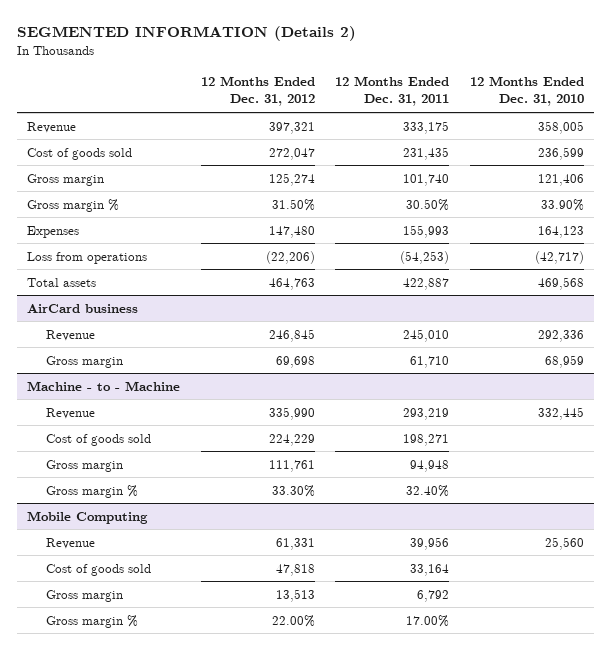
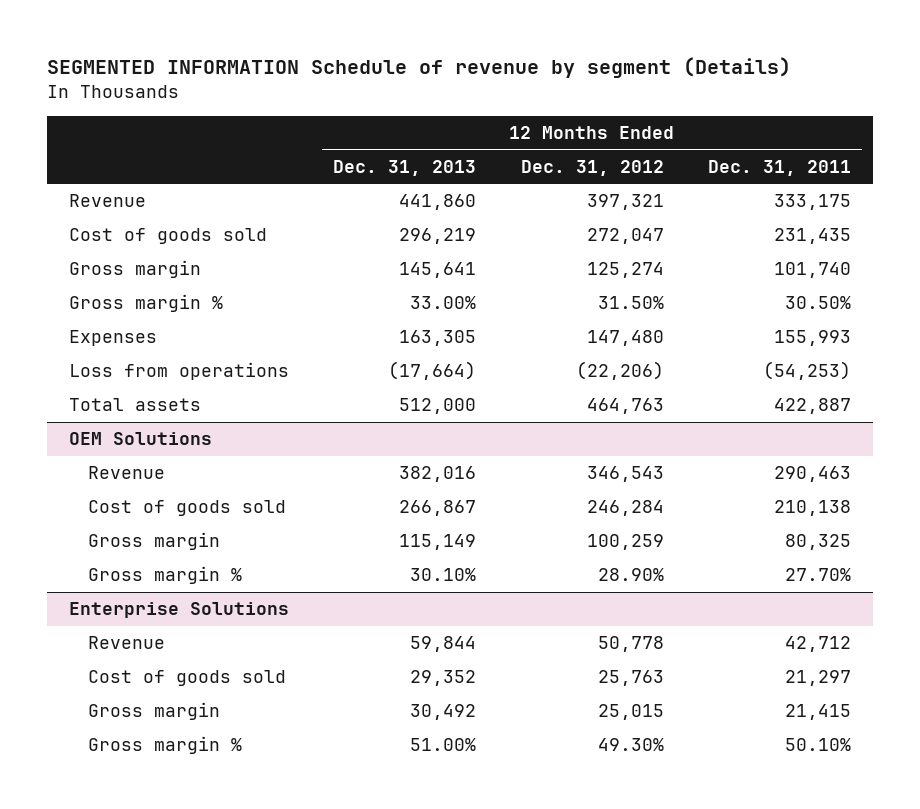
- SEGMENTED INFORMATION (Details 2)
+ SEGMENTED INFORMATION Schedule of revenue by segment (Details)
- | 12 Months Ended Dec. 31, 2012 | 12 Months Ended Dec. 31, 2011 | 12 Months Ended Dec. 31, 2010
+ | 12 Months Ended Dec. 31, 2013 | 12 Months Ended Dec. 31, 2012 | 12 Months Ended Dec. 31, 2011
- AirCard business
- Revenue | 246,845 | 245,010 | 292,336
- Gross margin | 69,698 | 61,710 | 68,959
- Machine - to - Machine
- Revenue | 335,990 | 293,219 | 332,445
- Cost of goods sold | 224,229 | 198,271 |
- Gross margin | 111,761 | 94,948 |
- Gross margin % | 33.30% | 32.40% |
- Mobile Computing
- Revenue | 61,331 | 39,956 | 25,560
- Cost of goods sold | 47,818 | 33,164 |
- Gross margin | 13,513 | 6,792 |
- Gross margin % | 22.00% | 17.00% |
+ OEM Solutions
+ Revenue | 382,016 | 346,543 | 290,463
+ Cost of goods sold | 266,867 | 246,284 | 210,138
+ Gross margin | 115,149 | 100,259 | 80,325
+ Gross margin % | 30.10% | 28.90% | 27.70%
+ Enterprise Solutions
+ Revenue | 59,844 | 50,778 | 42,712
+ Cost of goods sold | 29,352 | 25,763 | 21,297
+ Gross margin | 30,492 | 25,015 | 21,415
+ Gross margin % | 51.00% | 49.30% | 50.10%

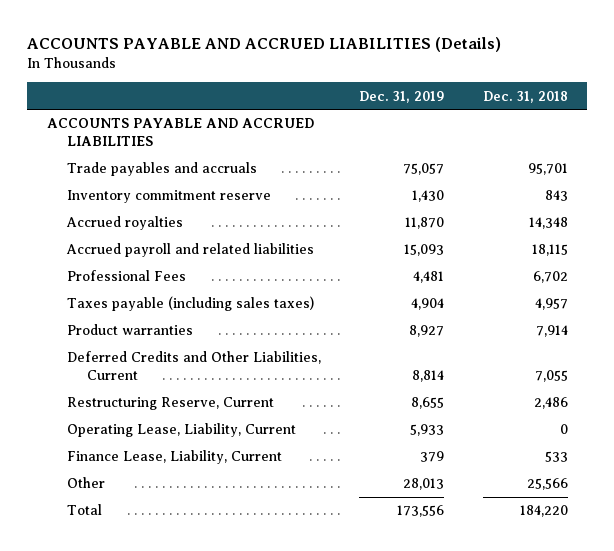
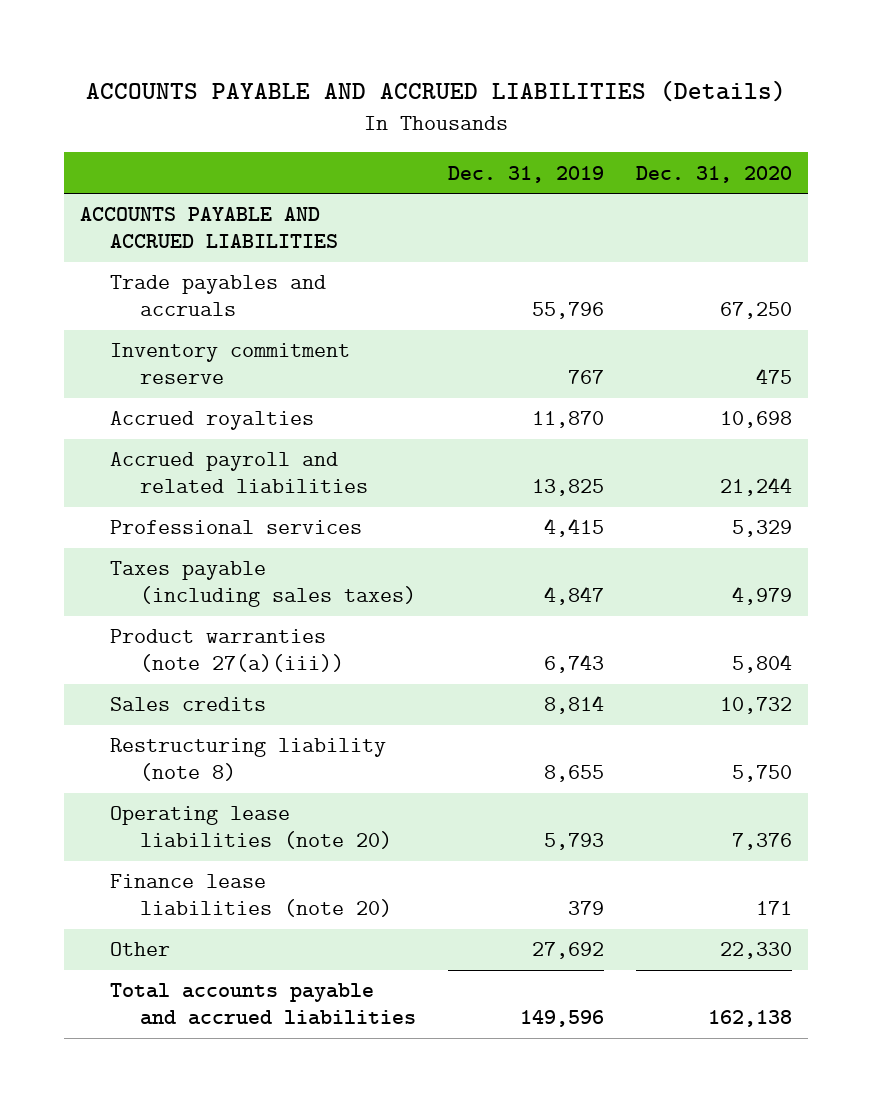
- | Dec. 31, 2019 | Dec. 31, 2018
+ | Dec. 31, 2019 | Dec. 31, 2020
- Trade payables and accruals | 75,057 | 95,701
- Inventory commitment reserve | 1,430 | 843
+ Trade payables and accruals | 55,796 | 67,250
+ Inventory commitment reserve | 767 | 475
- Accrued payroll and related liabilities | 15,093 | 18,115
- Professional Fees | 4,481 | 6,702
- Taxes payable (including sales taxes) | 4,904 | 4,957
- Product warranties | 8,927 | 7,914
- Deferred Credits and Other Liabilities, Current | 8,814 | 7,055
- Restructuring Reserve, Current | 8,655 | 2,486
- Operating Lease, Liability, Current | 5,933 | 0
- Finance Lease, Liability, Current | 379 | 533
- Other | 28,013 | 25,566
- Total | 173,556 | 184,220
+ Accrued payroll and related liabilities | 13,825 | 21,244
+ Professional services | 4,415 | 5,329
+ Taxes payable (including sales taxes) | 4,847 | 4,979
+ Product warranties (note 27(a)(iii)) | 6,743 | 5,804
+ Sales credits | 8,814 | 10,732
+ Restructuring liability (note 8) | 8,655 | 5,750
+ Operating lease liabilities (note 20) | 5,793 | 7,376
+ Finance lease liabilities (note 20) | 379 | 171
+ Other | 27,692 | 22,330
+ Total accounts payable and accrued liabilities | 149,596 | 162,138

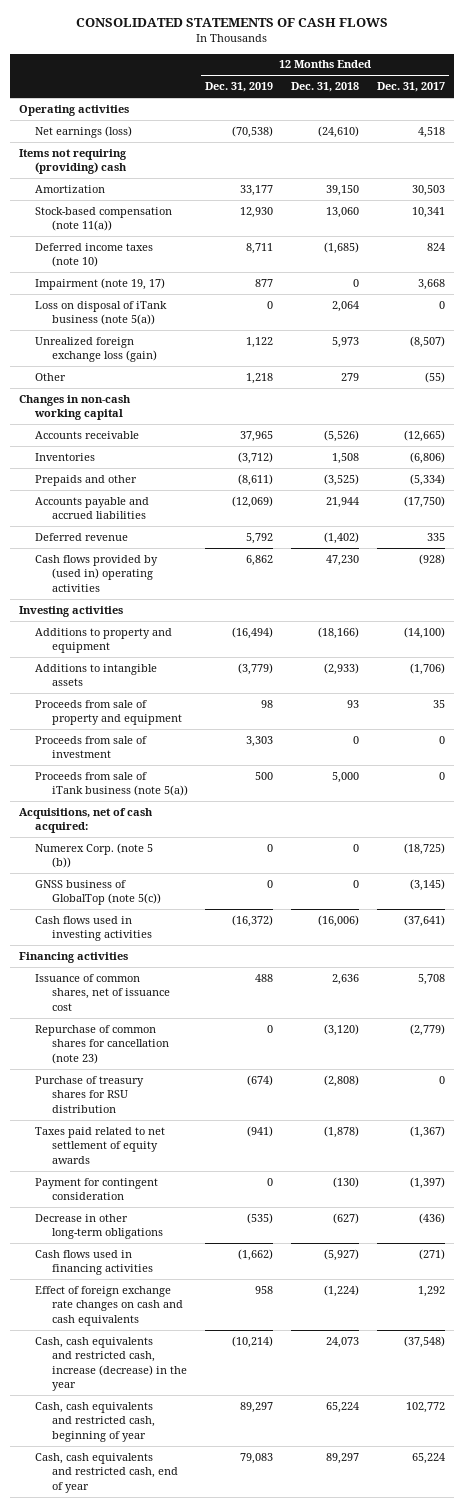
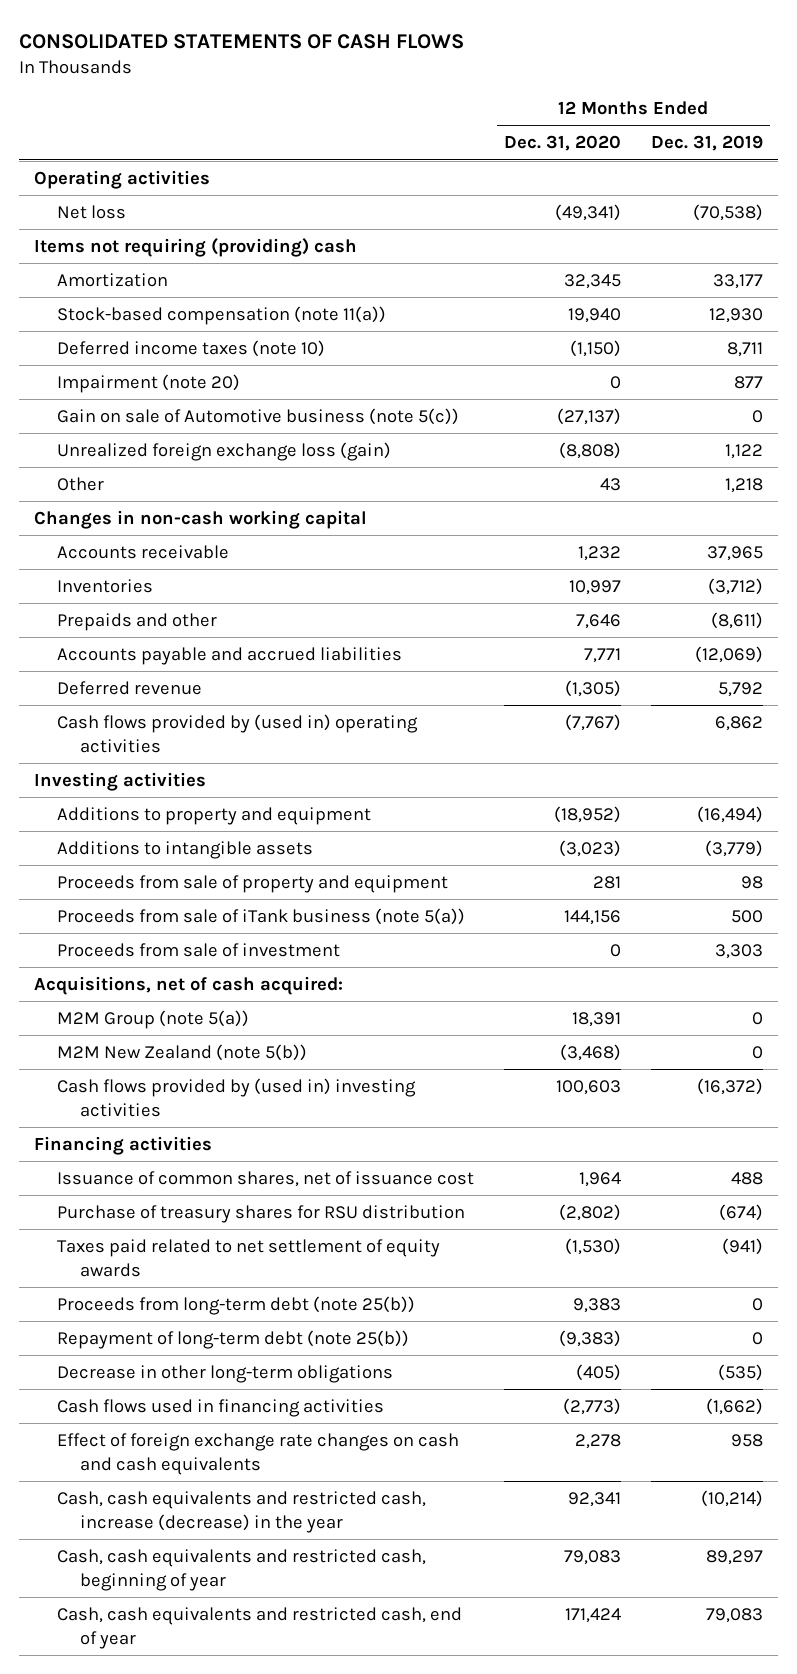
- | 12 Months Ended Dec. 31, 2019 | 12 Months Ended Dec. 31, 2018 | 12 Months Ended Dec. 31, 2017
+ | 12 Months Ended Dec. 31, 2020 | 12 Months Ended Dec. 31, 2019
- Net earnings (loss) | (70,538) | (24,610) | 4,518
+ Net loss | (49,341) | (70,538)
- Impairment (note 19, 17) | 877 | 0 | 3,668
- Loss on disposal of iTank business (note 5(a)) | 0 | 2,064 | 0
+ Impairment (note 20) | 0 | 877
+ Gain on sale of Automotive business (note 5(c)) | (27,137) | 0
moved down: Proceeds from sale of investment | 0 | 3,303
- Numerex Corp. (note 5 (b)) | 0 | 0 | (18,725)
- GNSS business of GlobalTop (note 5(c)) | 0 | 0 | (3,145)
- Cash flows used in investing activities | (16,372) | (16,006) | (37,641)
+ M2M Group (note 5(a)) | 18,391 | 0
+ M2M New Zealand (note 5(b)) | (3,468) | 0
+ Cash flows provided by (used in) investing activities | 100,603 | (16,372)
- Repurchase of common shares for cancellation (note 23) | 0 | (3,120) | (2,779)
- Payment for contingent consideration | 0 | (130) | (1,397)
+ Proceeds from long-term debt (note 25(b)) | 9,383 | 0
+ Repayment of long-term debt (note 25(b)) | (9,383) | 0

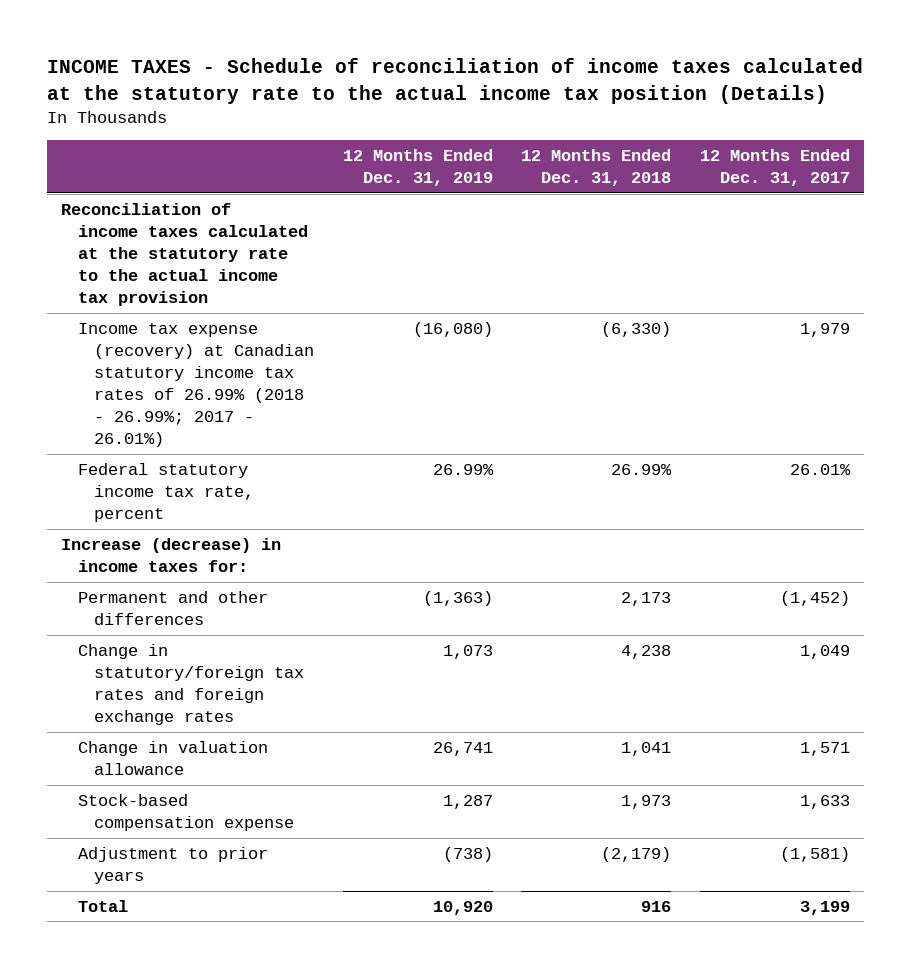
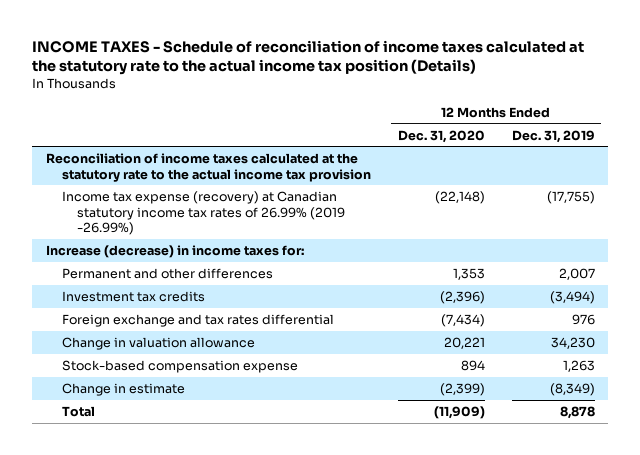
- | 12 Months Ended Dec. 31, 2019 | 12 Months Ended Dec. 31, 2018 | 12 Months Ended Dec. 31, 2017
+ | 12 Months Ended Dec. 31, 2020 | 12 Months Ended Dec. 31, 2019
- Income tax expense (recovery) at Canadian statutory income tax rates of 26.99% (2018 - 26.99%; 2017 - 26.01%) | (16,080) | (6,330) | 1,979
- Federal statutory income tax rate, percent | 26.99% | 26.99% | 26.01%
+ Income tax expense (recovery) at Canadian statutory income tax rates of 26.99% (2019 -26.99%) | (22,148) | (17,755)
- Permanent and other differences | (1,363) | 2,173 | (1,452)
- Change in statutory/foreign tax rates and foreign exchange rates | 1,073 | 4,238 | 1,049
- Change in valuation allowance | 26,741 | 1,041 | 1,571
- Stock-based compensation expense | 1,287 | 1,973 | 1,633
- Adjustment to prior years | (738) | (2,179) | (1,581)
- Total | 10,920 | 916 | 3,199
+ Permanent and other differences | 1,353 | 2,007
+ Investment tax credits | (2,396) | (3,494)
+ Foreign exchange and tax rates differential | (7,434) | 976
+ Change in valuation allowance | 20,221 | 34,230
+ Stock-based compensation expense | 894 | 1,263
+ Change in estimate | (2,399) | (8,349)
+ Total | (11,909) | 8,878

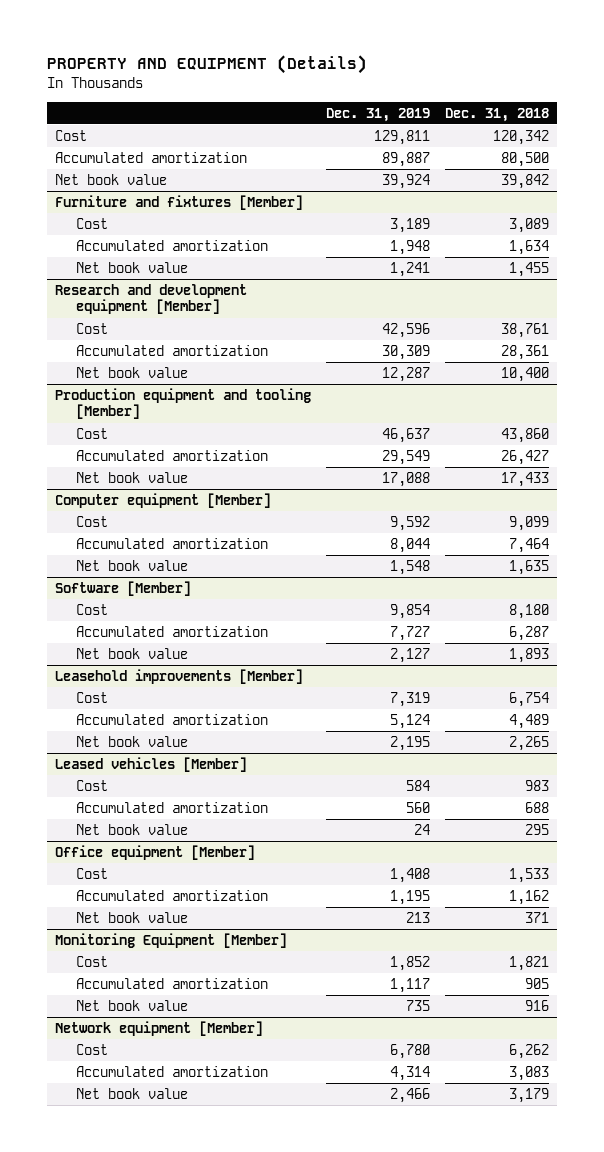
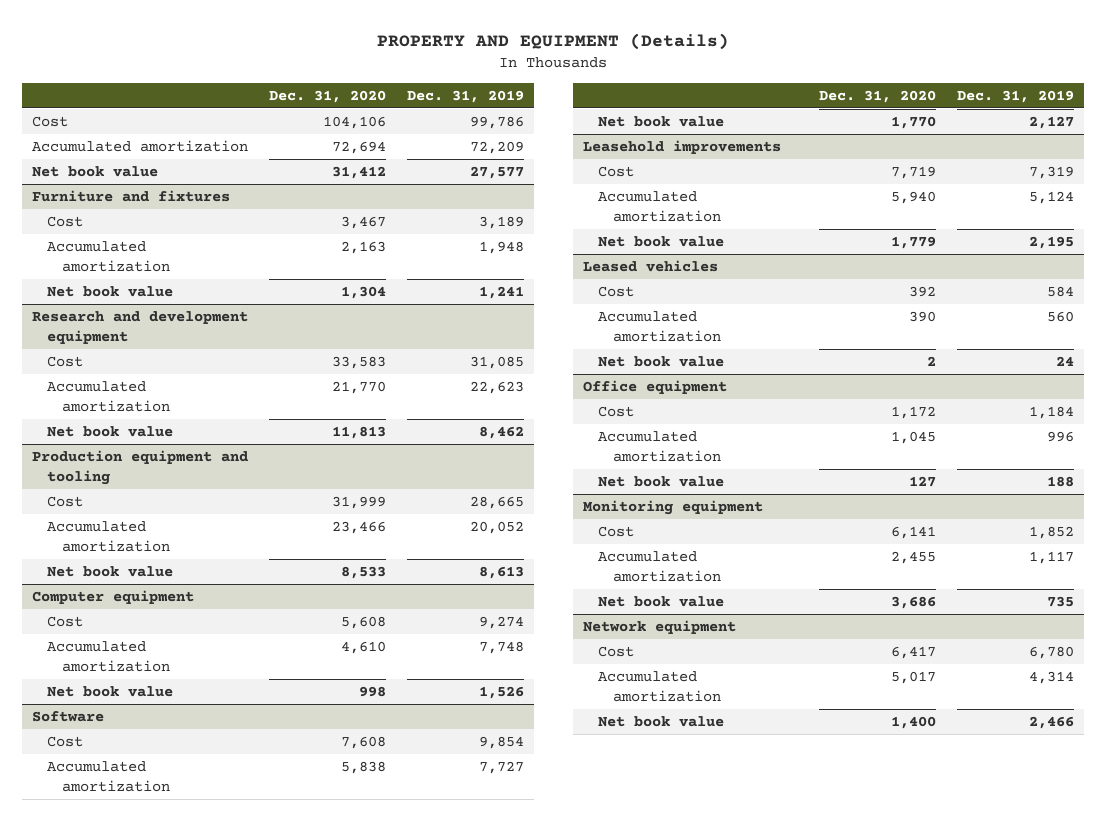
- | Dec. 31, 2019 | Dec. 31, 2018
+ | Dec. 31, 2020 | Dec. 31, 2019
- Cost | 129,811 | 120,342
- Accumulated amortization | 89,887 | 80,500
- Net book value | 39,924 | 39,842
- Furniture and fixtures [Member]
+ Cost | 104,106 | 99,786
+ Accumulated amortization | 72,694 | 72,209
+ Net book value | 31,412 | 27,577
+ Furniture and fixtures
- Research and development equipment [Member]
- Cost | 42,596 | 38,761
- Accumulated amortization | 30,309 | 28,361
- Net book value | 12,287 | 10,400
- Production equipment and tooling [Member]
- Cost | 46,637 | 43,860
- Accumulated amortization | 29,549 | 26,427
- Net book value | 17,088 | 17,433
- Computer equipment [Member]
- Cost | 9,592 | 9,099
- Accumulated amortization | 8,044 | 7,464
- Net book value | 1,548 | 1,635
- Software [Member]
+ Research and development equipment
+ Cost | 33,583 | 31,085
+ Accumulated amortization | 21,770 | 22,623
+ Net book value | 11,813 | 8,462
+ Production equipment and tooling
+ Cost | 31,999 | 28,665
+ Accumulated amortization | 23,466 | 20,052
+ Net book value | 8,533 | 8,613
+ Computer equipment
+ Cost | 5,608 | 9,274
+ Accumulated amortization | 4,610 | 7,748
+ Net book value | 998 | 1,526
+ Software
- Leasehold improvements [Member]
+ Leasehold improvements
- Leased vehicles [Member]
+ Leased vehicles
- Office equipment [Member]
- Cost | 1,408 | 1,533
- Accumulated amortization | 1,195 | 1,162
- Net book value | 213 | 371
- Monitoring Equipment [Member]
+ Office equipment
+ Cost | 1,172 | 1,184
+ Accumulated amortization | 1,045 | 996
+ Net book value | 127 | 188
+ Monitoring equipment
- Network equipment [Member]
+ Network equipment

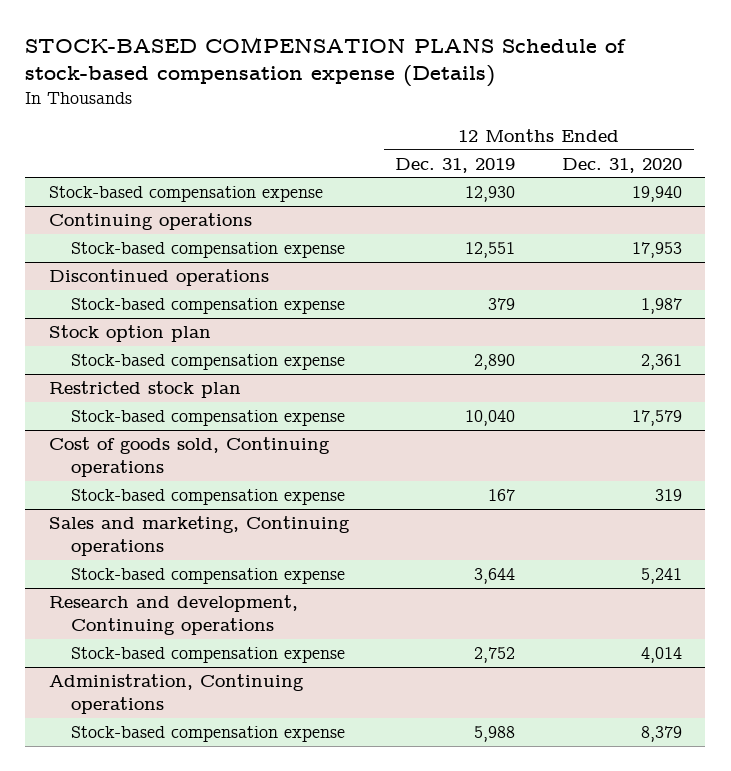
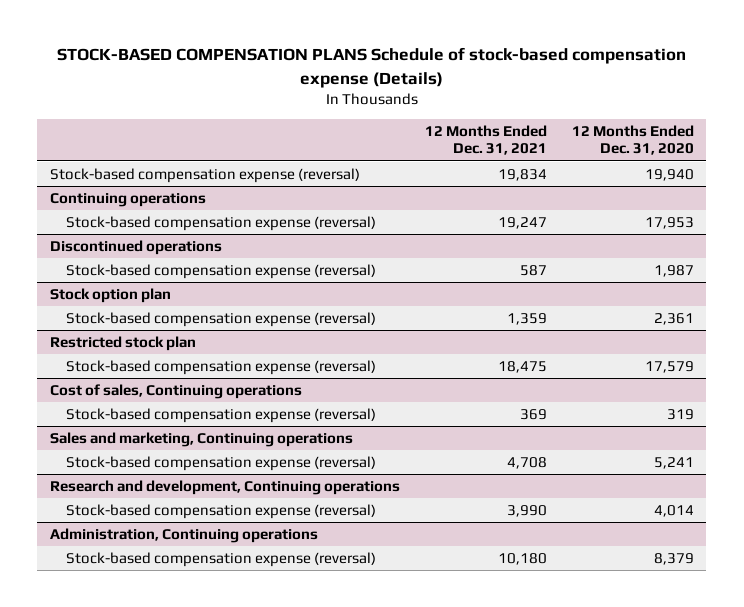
- | 12 Months Ended Dec. 31, 2019 | 12 Months Ended Dec. 31, 2020
+ | 12 Months Ended Dec. 31, 2021 | 12 Months Ended Dec. 31, 2020
- Stock-based compensation expense | 12,930 | 19,940
+ Stock-based compensation expense (reversal) | 19,834 | 19,940
@ Continuing operations
- Stock-based compensation expense | 12,551 | 17,953
+ Stock-based compensation expense (reversal) | 19,247 | 17,953
@ Discontinued operations
- Stock-based compensation expense | 379 | 1,987
+ Stock-based compensation expense (reversal) | 587 | 1,987
@ Stock option plan
- Stock-based compensation expense | 2,890 | 2,361
+ Stock-based compensation expense (reversal) | 1,359 | 2,361
@ Restricted stock plan
- Stock-based compensation expense | 10,040 | 17,579
- Cost of goods sold, Continuing operations
- Stock-based compensation expense | 167 | 319
@ Restricted stock plan
+ Stock-based compensation expense (reversal) | 18,475 | 17,579
+ Cost of sales, Continuing operations
+ Stock-based compensation expense (reversal) | 369 | 319
@ Sales and marketing, Continuing operations
- Stock-based compensation expense | 3,644 | 5,241
+ Stock-based compensation expense (reversal) | 4,708 | 5,241
@ Research and development, Continuing operations
- Stock-based compensation expense | 2,752 | 4,014
+ Stock-based compensation expense (reversal) | 3,990 | 4,014
@ Administration, Continuing operations
- Stock-based compensation expense | 5,988 | 8,379
+ Stock-based compensation expense (reversal) | 10,180 | 8,379

